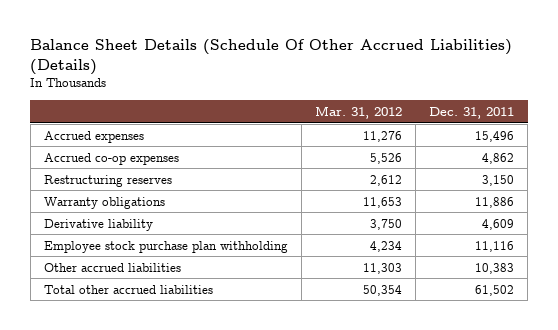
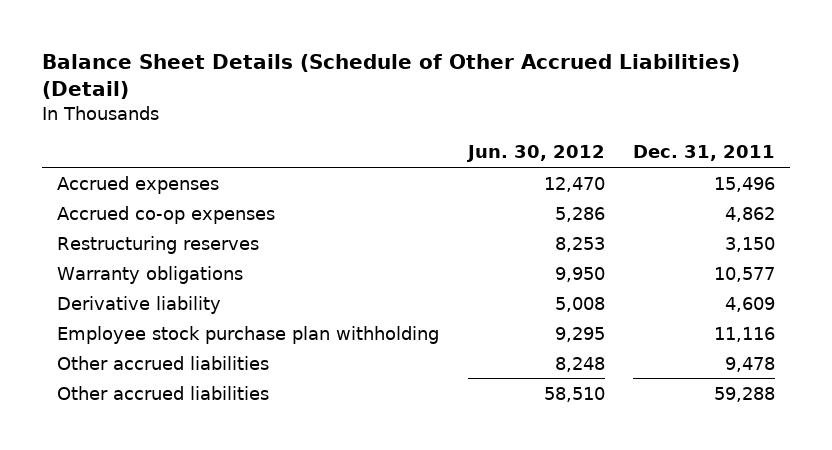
- Balance Sheet Details (Schedule Of Other Accrued Liabilities) (Details)
+ Balance Sheet Details (Schedule of Other Accrued Liabilities) (Detail)
- | Mar. 31, 2012 | Dec. 31, 2011
+ | Jun. 30, 2012 | Dec. 31, 2011
- Warranty obligations | 11,653 | 11,886
+ Warranty obligations | 9,950 | 10,577
- Other accrued liabilities | 11,303 | 10,383
- Total other accrued liabilities | 50,354 | 61,502
+ Other accrued liabilities | 8,248 | 9,478
+ Other accrued liabilities | 58,510 | 59,288

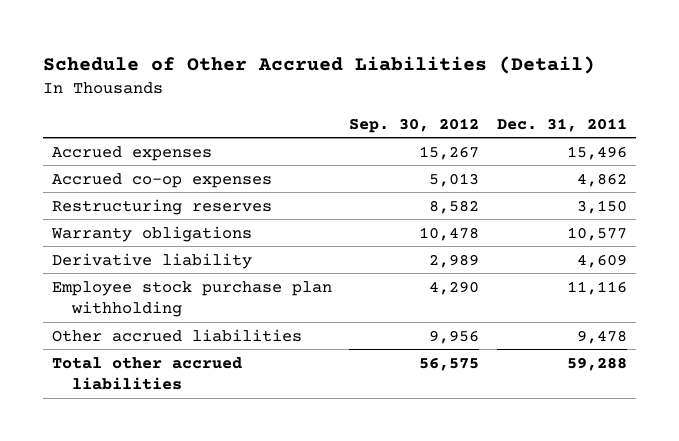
- Balance Sheet Details (Schedule of Other Accrued Liabilities) (Detail)
+ Schedule of Other Accrued Liabilities (Detail)
- | Jun. 30, 2012 | Dec. 31, 2011
+ | Sep. 30, 2012 | Dec. 31, 2011
- Other accrued liabilities | 58,510 | 59,288
+ Total other accrued liabilities | 56,575 | 59,288

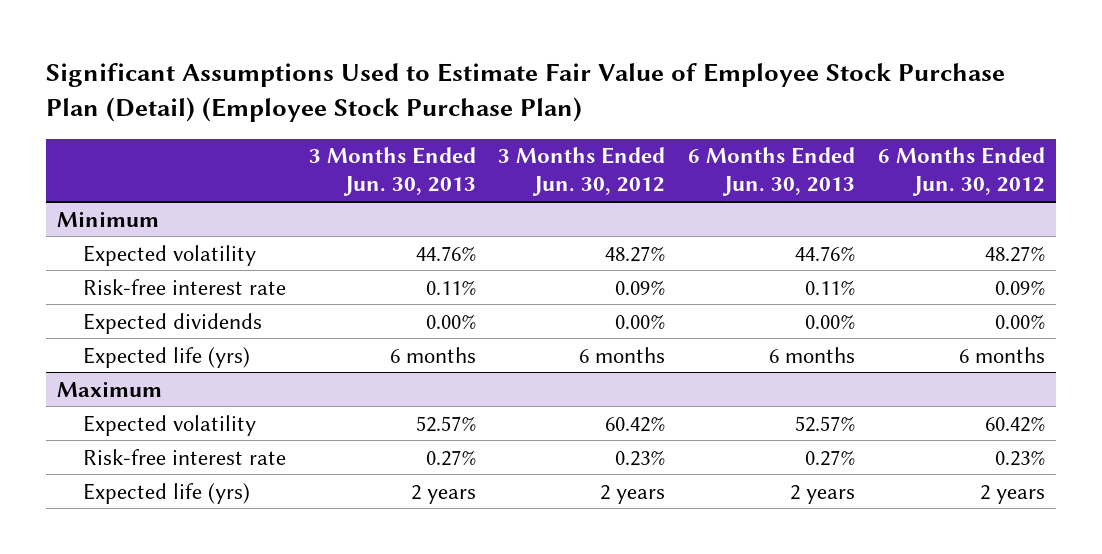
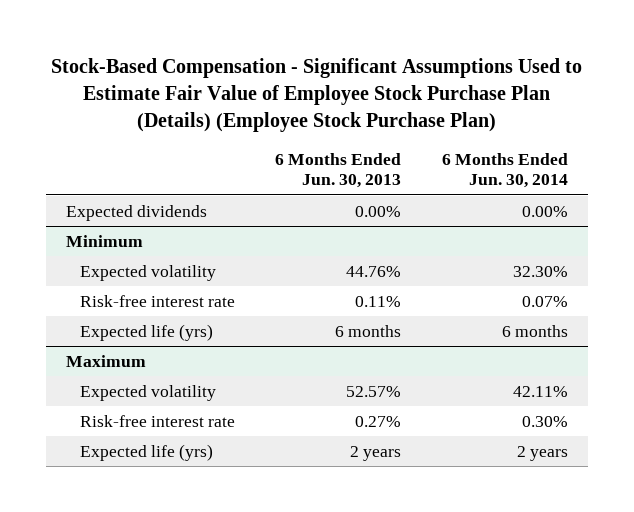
- Significant Assumptions Used to Estimate Fair Value of Employee Stock Purchase Plan (Detail) (Employee Stock Purchase Plan)
+ Stock-Based Compensation - Significant Assumptions Used to Estimate Fair Value of Employee Stock Purchase Plan (Details) (Employee Stock Purchase Plan)
- | 3 Months Ended Jun. 30, 2013 | 3 Months Ended Jun. 30, 2012 | 6 Months Ended Jun. 30, 2013 | 6 Months Ended Jun. 30, 2012
+ | 6 Months Ended Jun. 30, 2013 | 6 Months Ended Jun. 30, 2014
+ Expected dividends | 0.00% | 0.00%
@ Minimum
- Expected dividends | 0.00% | 0.00% | 0.00% | 0.00%

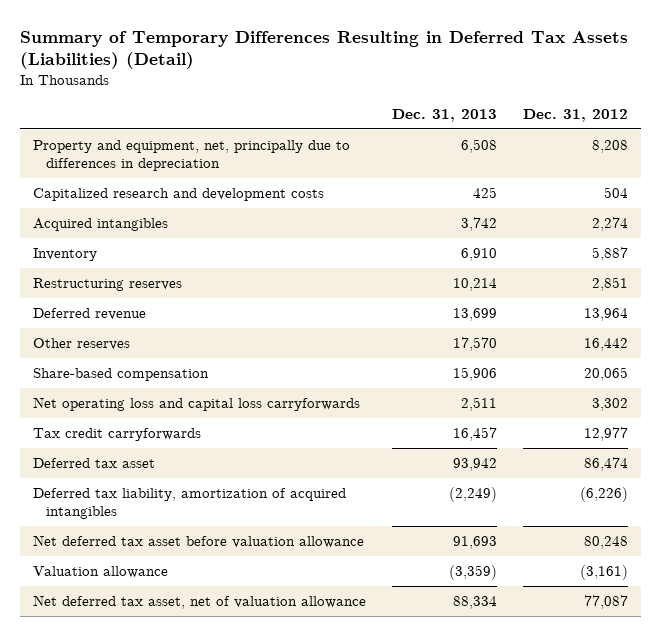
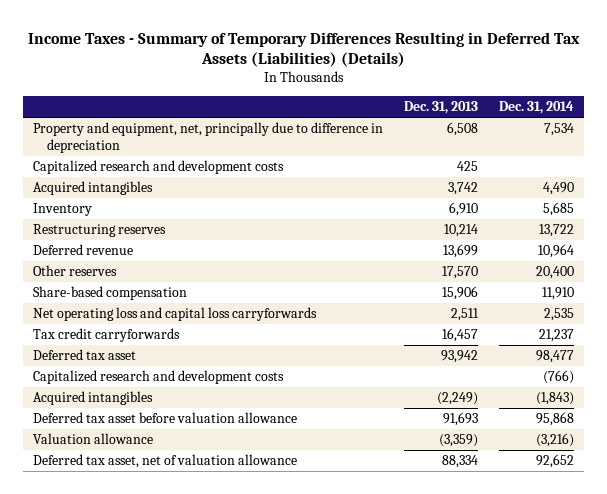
- Summary of Temporary Differences Resulting in Deferred Tax Assets (Liabilities) (Detail)
+ Income Taxes - Summary of Temporary Differences Resulting in Deferred Tax Assets (Liabilities) (Details)
- | Dec. 31, 2013 | Dec. 31, 2012
+ | Dec. 31, 2013 | Dec. 31, 2014
- Property and equipment, net, principally due to differences in depreciation | 6,508 | 8,208
+ Property and equipment, net, principally due to difference in depreciation | 6,508 | 7,534
- Deferred tax liability, amortization of acquired intangibles | (2,249) | (6,226)
- Net deferred tax asset before valuation allowance | 91,693 | 80,248
+ Capitalized research and development costs | | (766)
+ Acquired intangibles | (2,249) | (1,843)
+ Deferred tax asset before valuation allowance | 91,693 | 95,868
- Net deferred tax asset, net of valuation allowance | 88,334 | 77,087
+ Deferred tax asset, net of valuation allowance | 88,334 | 92,652

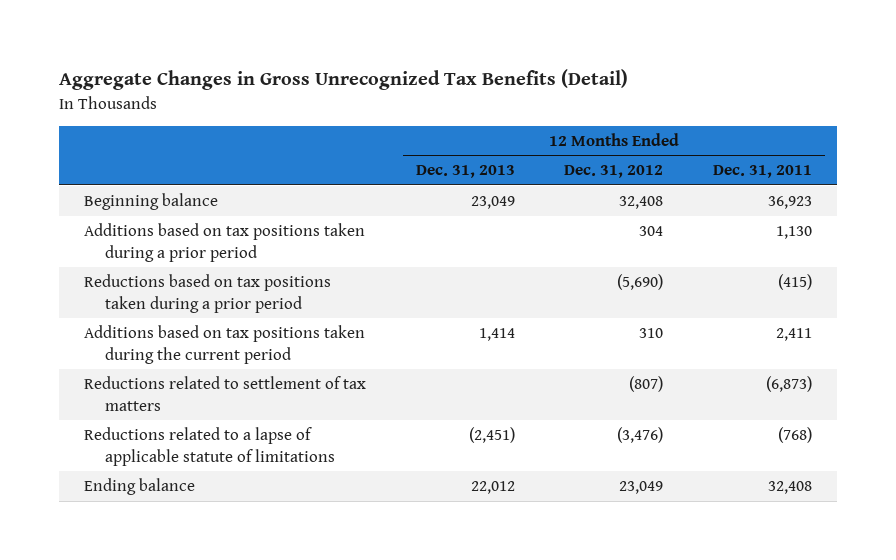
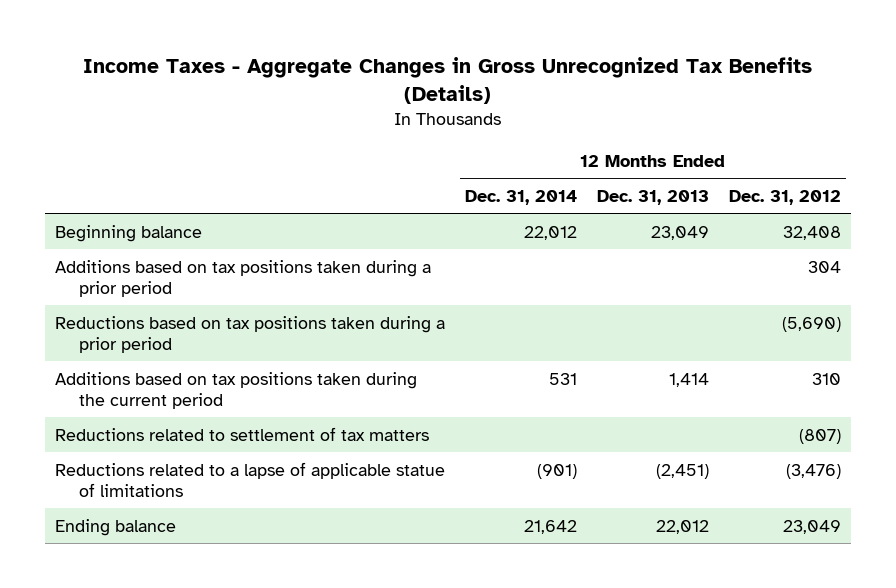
- Aggregate Changes in Gross Unrecognized Tax Benefits (Detail)
+ Income Taxes - Aggregate Changes in Gross Unrecognized Tax Benefits (Details)
- | 12 Months Ended Dec. 31, 2013 | 12 Months Ended Dec. 31, 2012 | 12 Months Ended Dec. 31, 2011
+ | 12 Months Ended Dec. 31, 2014 | 12 Months Ended Dec. 31, 2013 | 12 Months Ended Dec. 31, 2012
- Reductions related to a lapse of applicable statute of limitations | (2,451) | (3,476) | (768)
+ Reductions related to a lapse of applicable statue of limitations | (901) | (2,451) | (3,476)

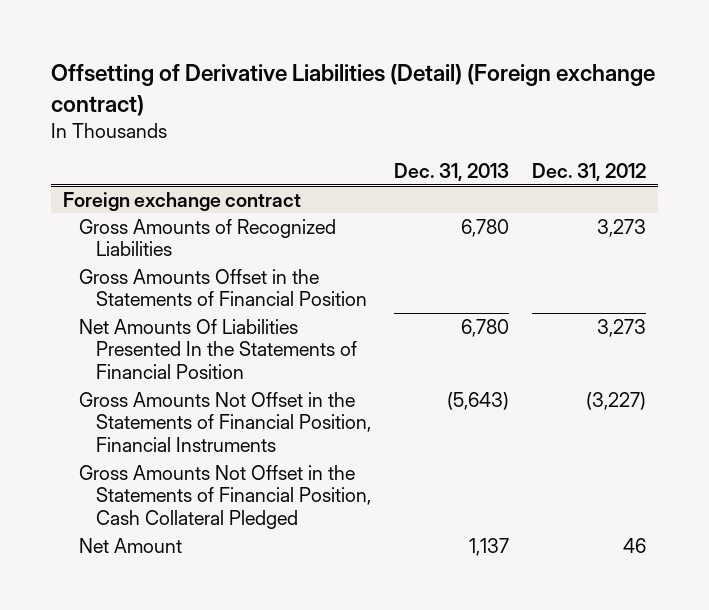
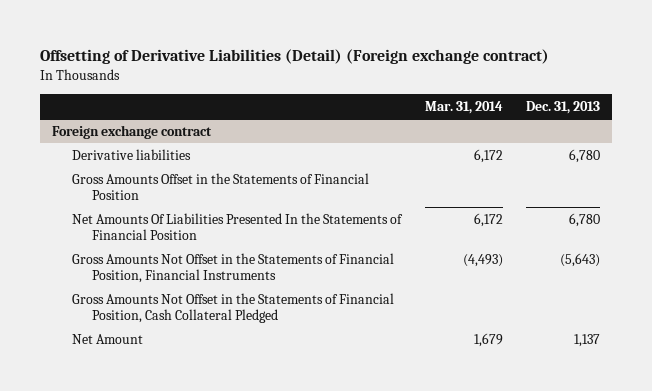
- | Dec. 31, 2013 | Dec. 31, 2012
+ | Mar. 31, 2014 | Dec. 31, 2013
@ Foreign exchange contract
- Gross Amounts of Recognized Liabilities | 6,780 | 3,273
+ Derivative liabilities | 6,172 | 6,780

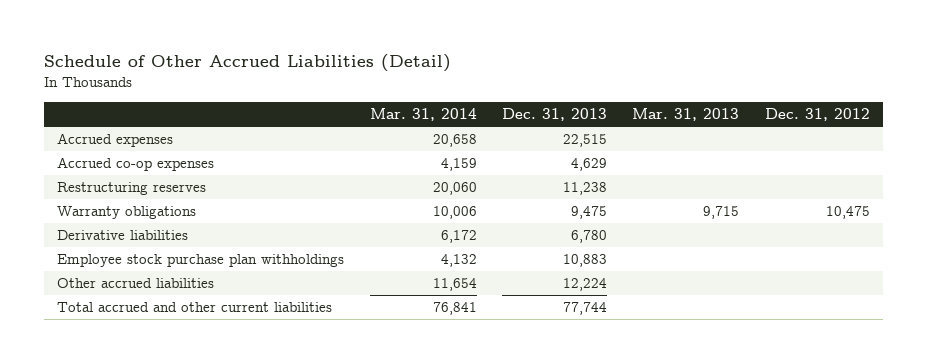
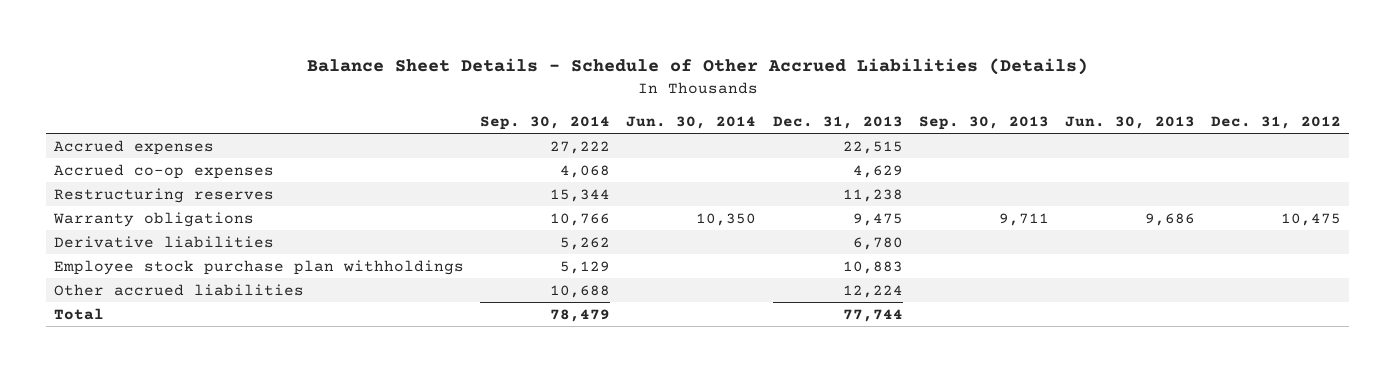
- Schedule of Other Accrued Liabilities (Detail)
+ Balance Sheet Details - Schedule of Other Accrued Liabilities (Details)
- | Mar. 31, 2014 | Dec. 31, 2013 | Mar. 31, 2013 | Dec. 31, 2012
+ | Sep. 30, 2014 | Jun. 30, 2014 | Dec. 31, 2013 | Sep. 30, 2013 | Jun. 30, 2013 | Dec. 31, 2012
- Total accrued and other current liabilities | 76,841 | 77,744 | |
+ Total | 78,479 | | 77,744 | | |

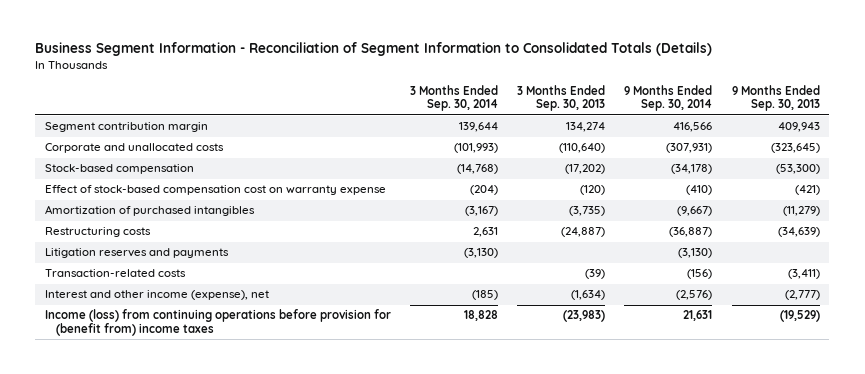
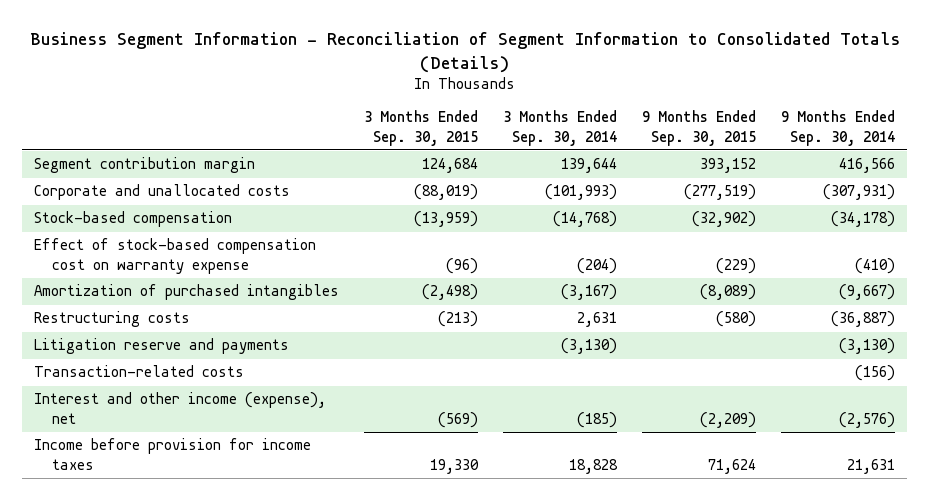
- | 3 Months Ended Sep. 30, 2014 | 3 Months Ended Sep. 30, 2013 | 9 Months Ended Sep. 30, 2014 | 9 Months Ended Sep. 30, 2013
+ | 3 Months Ended Sep. 30, 2015 | 3 Months Ended Sep. 30, 2014 | 9 Months Ended Sep. 30, 2015 | 9 Months Ended Sep. 30, 2014
- Litigation reserves and payments | (3,130) | | (3,130) |
+ Litigation reserve and payments | | (3,130) | | (3,130)
- Income (loss) from continuing operations before provision for (benefit from) income taxes | 18,828 | (23,983) | 21,631 | (19,529)
+ Income before provision for income taxes | 19,330 | 18,828 | 71,624 | 21,631

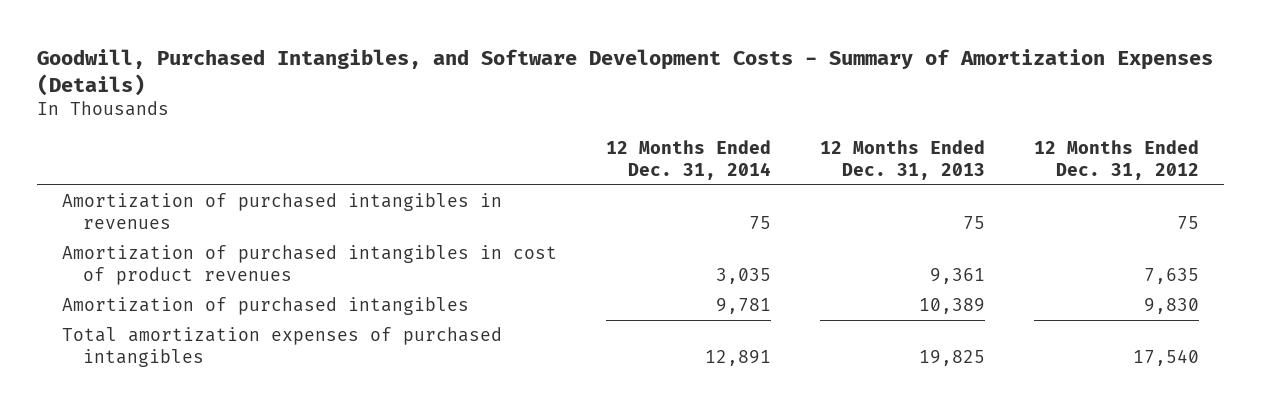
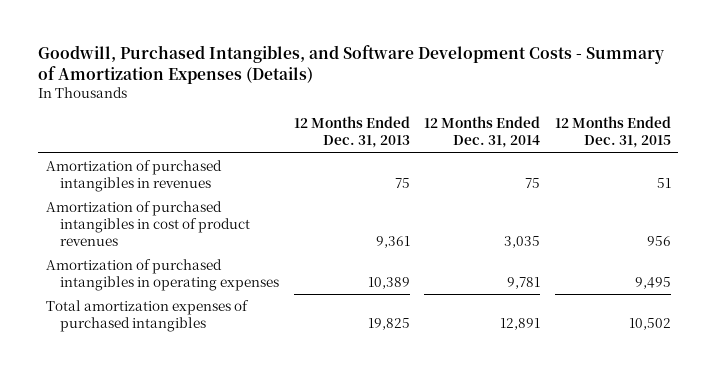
- | 12 Months Ended Dec. 31, 2014 | 12 Months Ended Dec. 31, 2013 | 12 Months Ended Dec. 31, 2012
+ | 12 Months Ended Dec. 31, 2013 | 12 Months Ended Dec. 31, 2014 | 12 Months Ended Dec. 31, 2015
- Amortization of purchased intangibles | 9,781 | 10,389 | 9,830
+ Amortization of purchased intangibles in operating expenses | 10,389 | 9,781 | 9,495

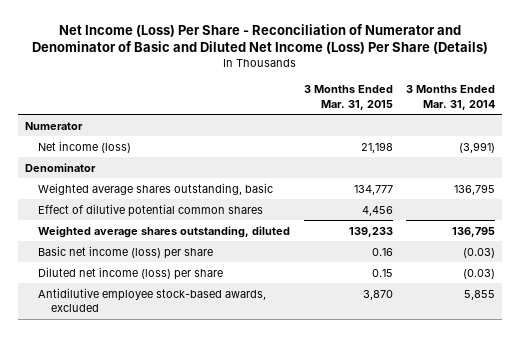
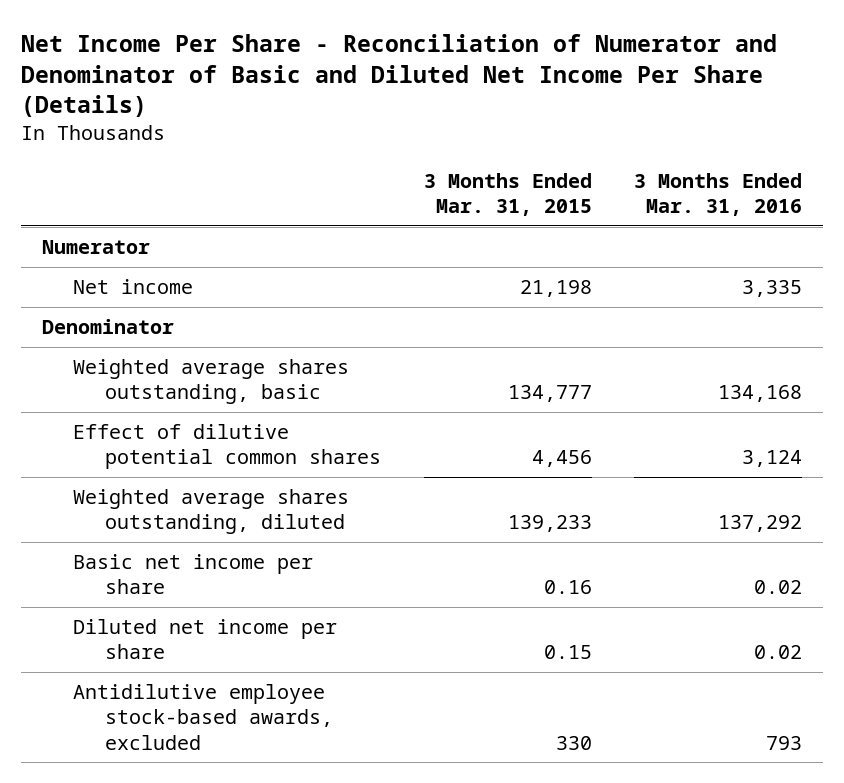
- Net Income (Loss) Per Share - Reconciliation of Numerator and Denominator of Basic and Diluted Net Income (Loss) Per Share (Details)
+ Net Income Per Share - Reconciliation of Numerator and Denominator of Basic and Diluted Net Income Per Share (Details)
- | 3 Months Ended Mar. 31, 2015 | 3 Months Ended Mar. 31, 2014
+ | 3 Months Ended Mar. 31, 2015 | 3 Months Ended Mar. 31, 2016
- Net income (loss) | 21,198 | (3,991)
+ Net income | 21,198 | 3,335
- Basic net income (loss) per share | 0.16 | (0.03)
- Diluted net income (loss) per share | 0.15 | (0.03)
- Antidilutive employee stock-based awards, excluded | 3,870 | 5,855
+ Basic net income per share | 0.16 | 0.02
+ Diluted net income per share | 0.15 | 0.02
+ Antidilutive employee stock-based awards, excluded | 330 | 793

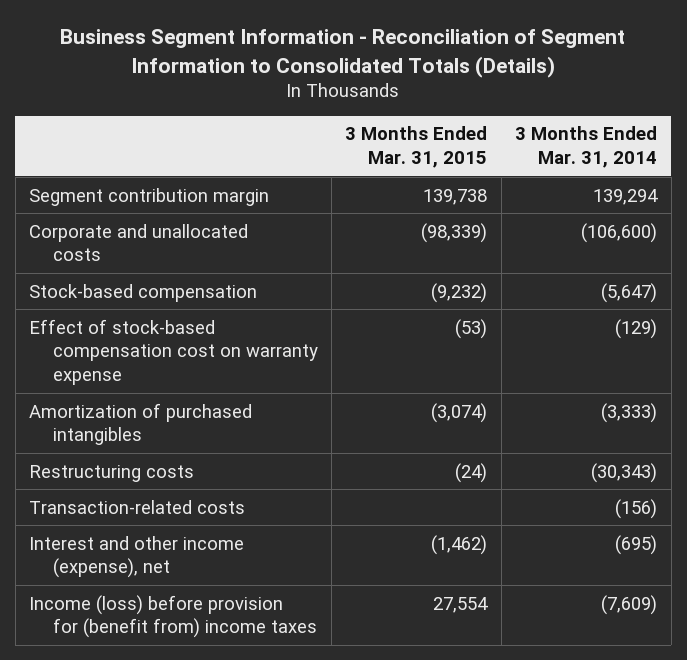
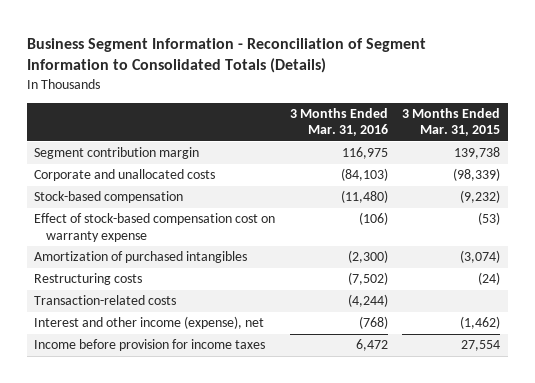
- | 3 Months Ended Mar. 31, 2015 | 3 Months Ended Mar. 31, 2014
+ | 3 Months Ended Mar. 31, 2016 | 3 Months Ended Mar. 31, 2015
- Income (loss) before provision for (benefit from) income taxes | 27,554 | (7,609)
+ Income before provision for income taxes | 6,472 | 27,554

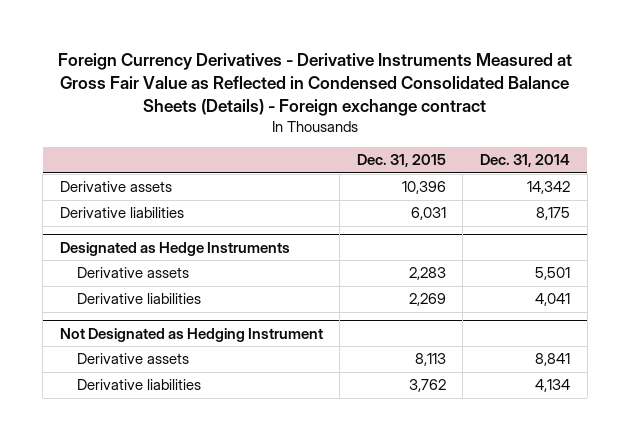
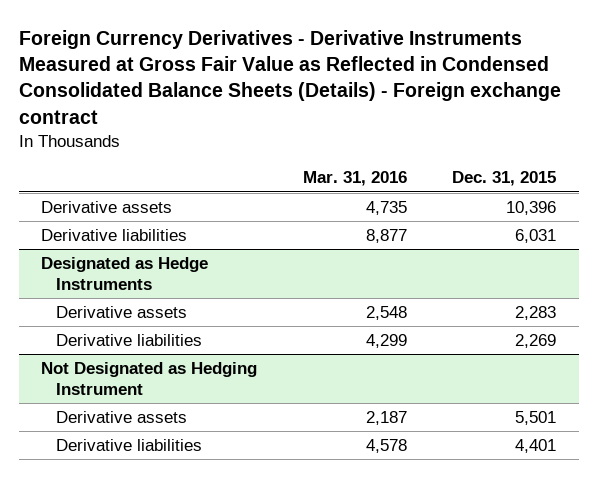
- | Dec. 31, 2015 | Dec. 31, 2014
+ | Mar. 31, 2016 | Dec. 31, 2015
@ Not Designated as Hedging Instrument
- Derivative assets | 8,113 | 8,841
- Derivative liabilities | 3,762 | 4,134
+ Derivative assets | 2,187 | 5,501
+ Derivative liabilities | 4,578 | 4,401

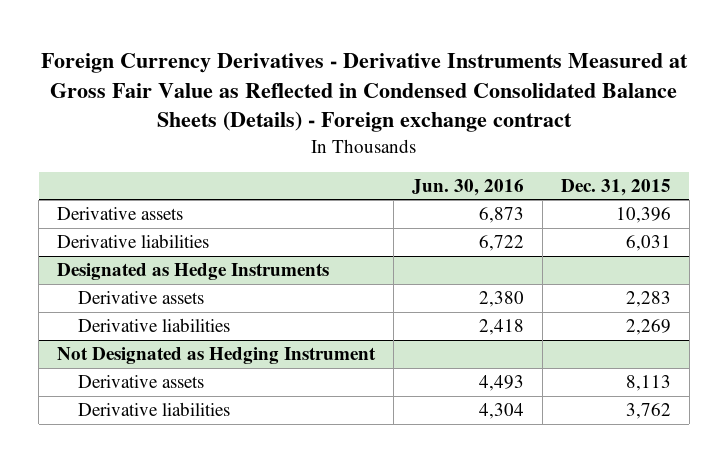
- | Mar. 31, 2016 | Dec. 31, 2015
+ | Jun. 30, 2016 | Dec. 31, 2015
@ Not Designated as Hedging Instrument
- Derivative assets | 2,187 | 5,501
- Derivative liabilities | 4,578 | 4,401
+ Derivative assets | 4,493 | 8,113
+ Derivative liabilities | 4,304 | 3,762

